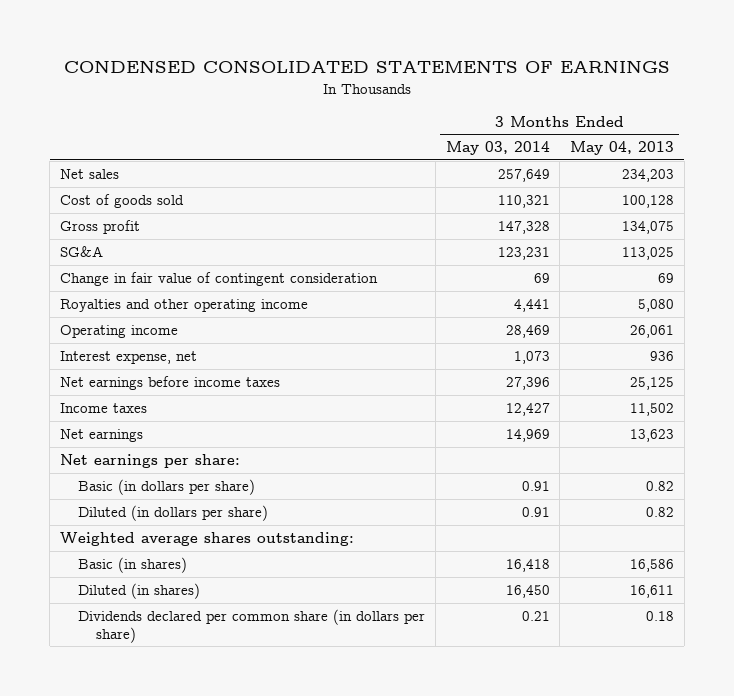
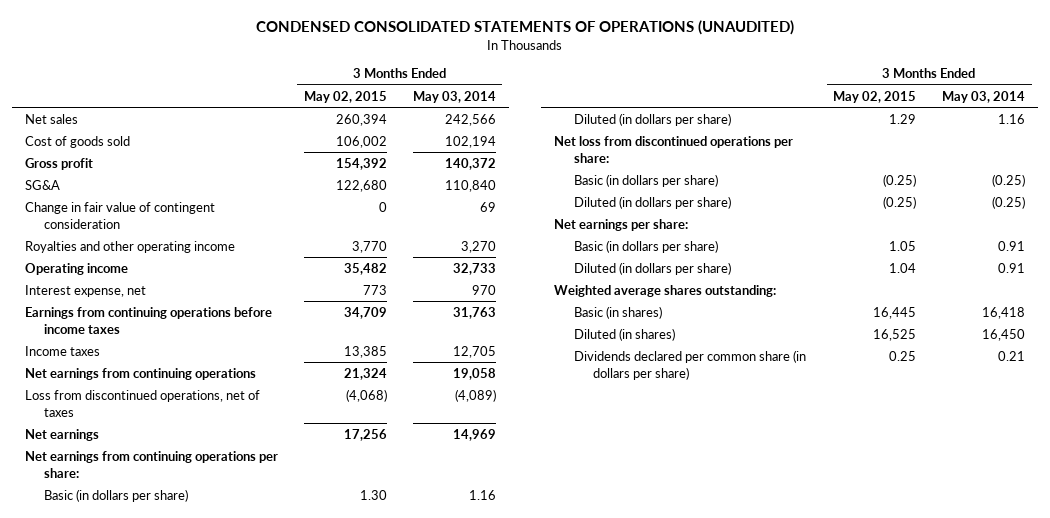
- CONDENSED CONSOLIDATED STATEMENTS OF EARNINGS
+ CONDENSED CONSOLIDATED STATEMENTS OF OPERATIONS (UNAUDITED)
- | 3 Months Ended May 03, 2014 | 3 Months Ended May 04, 2013
+ | 3 Months Ended May 02, 2015 | 3 Months Ended May 03, 2014
- Net sales | 257,649 | 234,203
- Cost of goods sold | 110,321 | 100,128
- Gross profit | 147,328 | 134,075
- SG&A | 123,231 | 113,025
+ Net sales | 260,394 | 242,566
+ Cost of goods sold | 106,002 | 102,194
+ Gross profit | 154,392 | 140,372
+ SG&A | 122,680 | 110,840
- Royalties and other operating income | 4,441 | 5,080
- Operating income | 28,469 | 26,061
- Interest expense, net | 1,073 | 936
- Net earnings before income taxes | 27,396 | 25,125
- Income taxes | 12,427 | 11,502
+ Royalties and other operating income | 3,770 | 3,270
+ Operating income | 35,482 | 32,733
+ Interest expense, net | 773 | 970
+ Earnings from continuing operations before income taxes | 34,709 | 31,763
+ Income taxes | 13,385 | 12,705
+ Net earnings from continuing operations | 21,324 | 19,058
+ Loss from discontinued operations, net of taxes | (4,068) | (4,089)
+ Net earnings from continuing operations per share:
+ Basic (in dollars per share) | 1.30 | 1.16
+ Diluted (in dollars per share) | 1.29 | 1.16
+ Net loss from discontinued operations per share:
+ Basic (in dollars per share) | (0.25) | (0.25)
+ Diluted (in dollars per share) | (0.25) | (0.25)

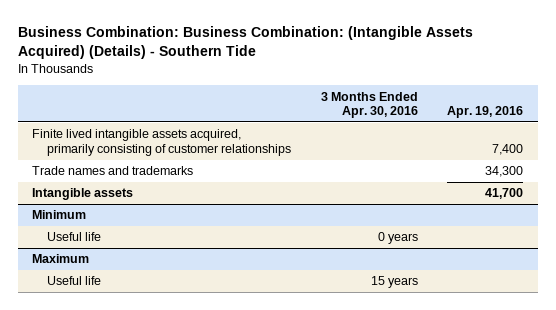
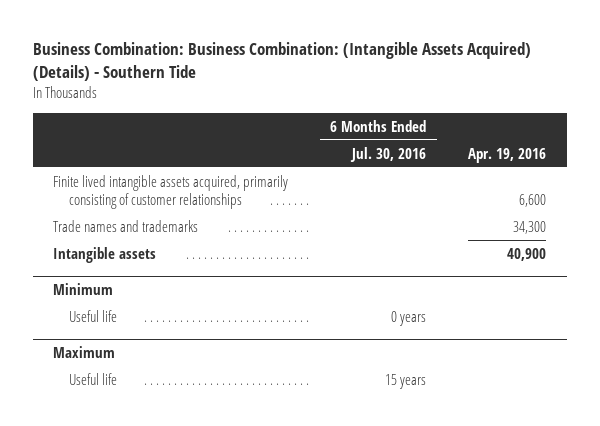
- | 3 Months Ended Apr. 30, 2016 | Apr. 19, 2016
+ | 6 Months Ended Jul. 30, 2016 | Apr. 19, 2016
- Finite lived intangible assets acquired, primarily consisting of customer relationships | | 7,400
+ Finite lived intangible assets acquired, primarily consisting of customer relationships | | 6,600
- Intangible assets | | 41,700
+ Intangible assets | | 40,900

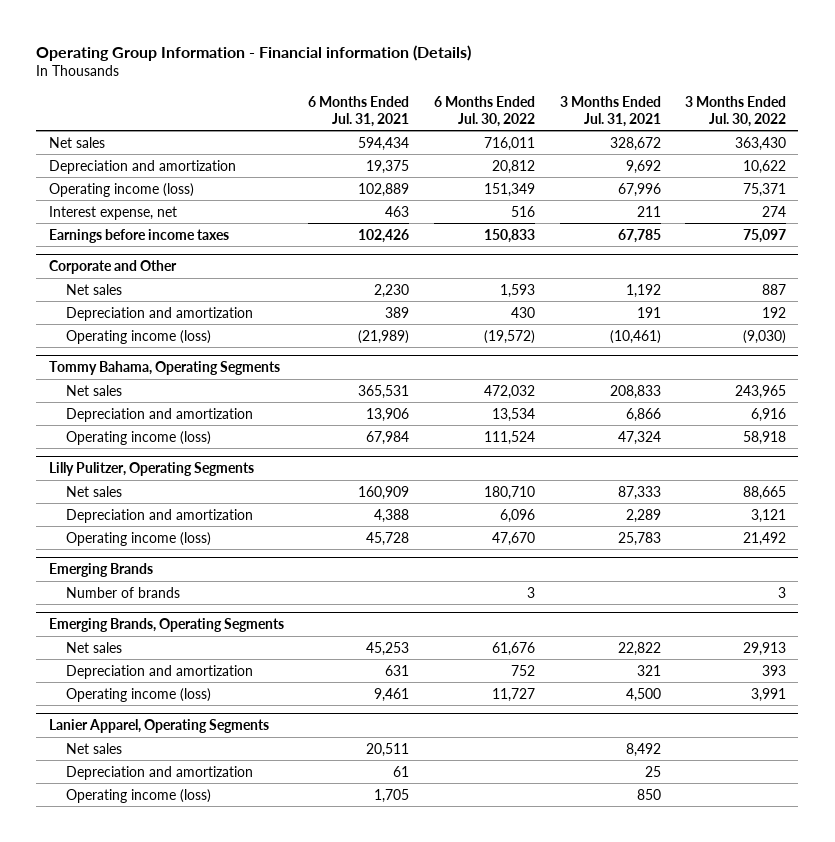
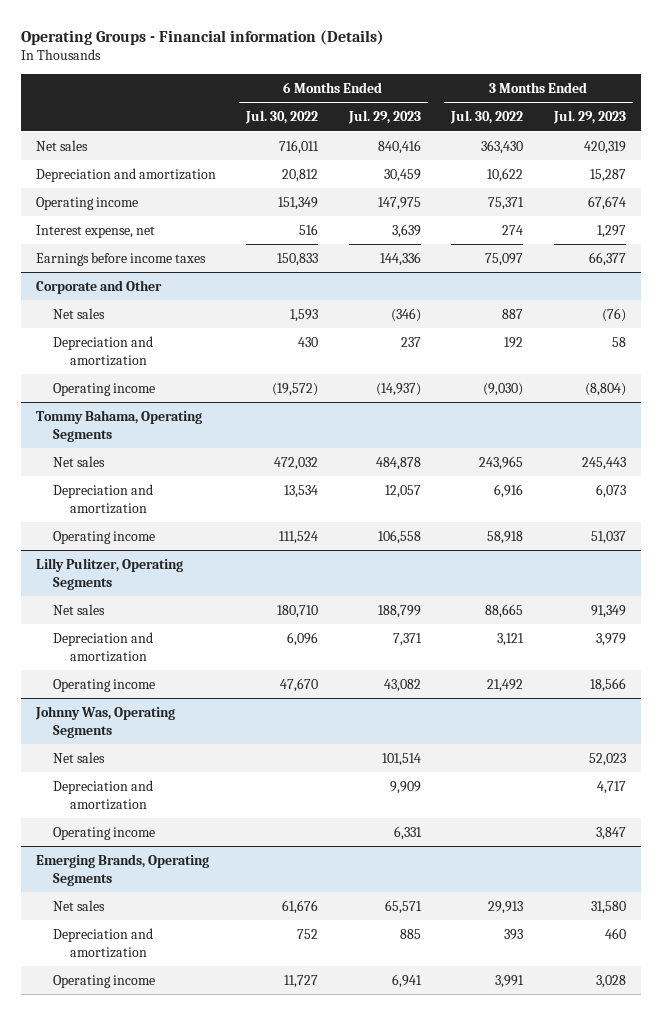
- Operating Group Information - Financial information (Details)
+ Operating Groups - Financial information (Details)
- | 6 Months Ended Jul. 31, 2021 | 6 Months Ended Jul. 30, 2022 | 3 Months Ended Jul. 31, 2021 | 3 Months Ended Jul. 30, 2022
+ | 6 Months Ended Jul. 30, 2022 | 6 Months Ended Jul. 29, 2023 | 3 Months Ended Jul. 30, 2022 | 3 Months Ended Jul. 29, 2023
- Operating income (loss) | 102,889 | 151,349 | 67,996 | 75,371
+ Operating income | 151,349 | 147,975 | 75,371 | 67,674
@ Corporate and Other
- Operating income (loss) | (21,989) | (19,572) | (10,461) | (9,030)
+ Operating income | (19,572) | (14,937) | (9,030) | (8,804)
@ Tommy Bahama, Operating Segments
- Operating income (loss) | 67,984 | 111,524 | 47,324 | 58,918
+ Operating income | 111,524 | 106,558 | 58,918 | 51,037
@ Lilly Pulitzer, Operating Segments
- Operating income (loss) | 45,728 | 47,670 | 25,783 | 21,492
- Emerging Brands
- Number of brands | | 3 | | 3
@ Lilly Pulitzer, Operating Segments
+ Operating income | 47,670 | 43,082 | 21,492 | 18,566
+ Johnny Was, Operating Segments
+ Net sales | | 101,514 | | 52,023
+ Depreciation and amortization | | 9,909 | | 4,717
+ Operating income | | 6,331 | | 3,847
@ Emerging Brands, Operating Segments
- Operating income (loss) | 9,461 | 11,727 | 4,500 | 3,991
- Lanier Apparel, Operating Segments
- Net sales | 20,511 | | 8,492 |
- Depreciation and amortization | 61 | | 25 |
- Operating income (loss) | 1,705 | | 850 |
@ Emerging Brands, Operating Segments
+ Operating income | 11,727 | 6,941 | 3,991 | 3,028

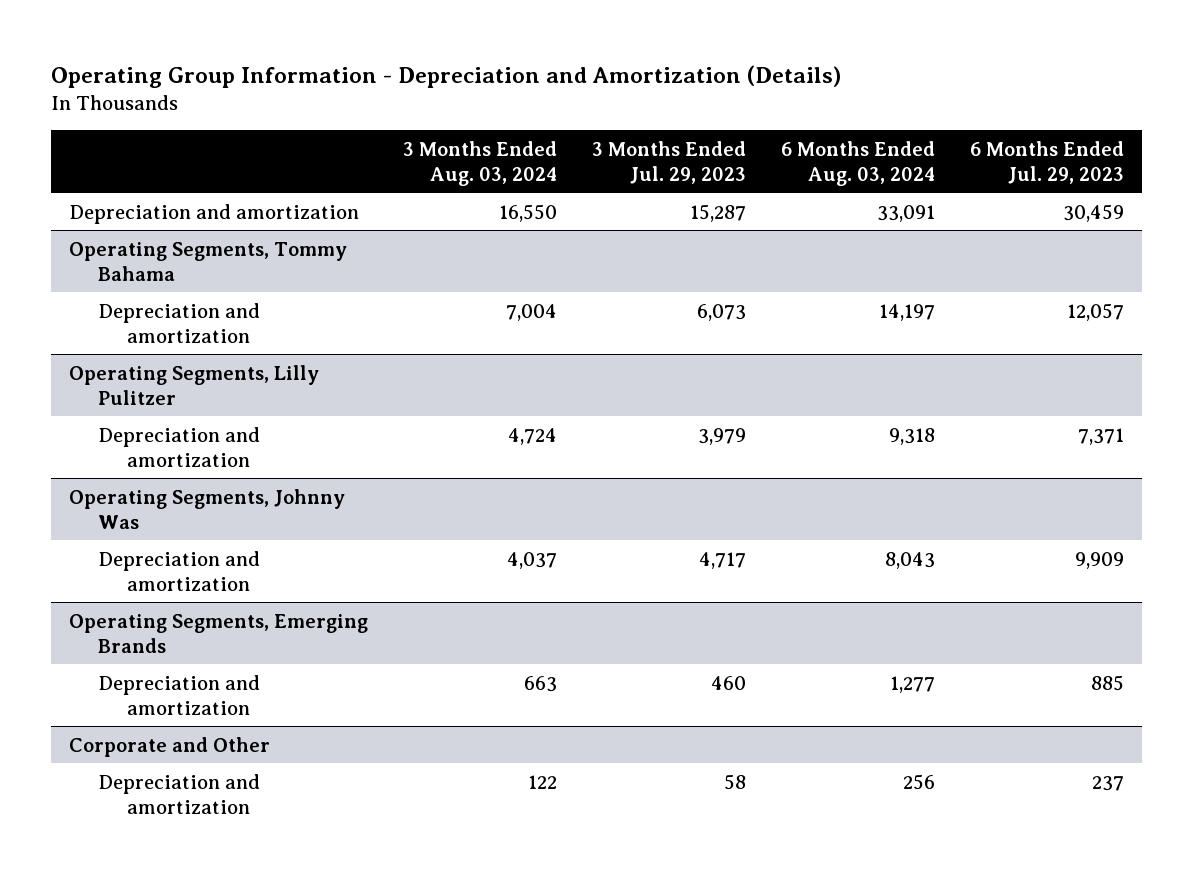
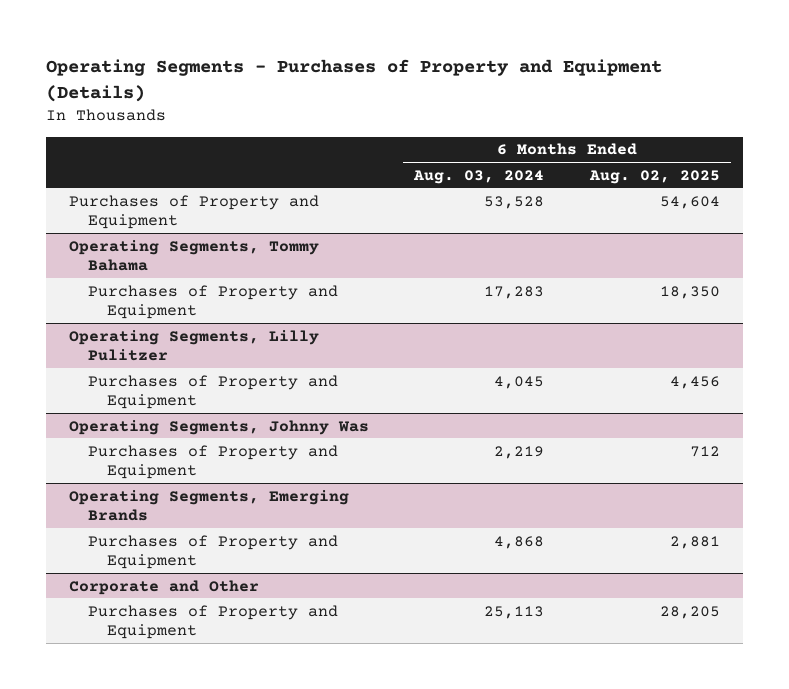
- Operating Group Information - Depreciation and Amortization (Details)
+ Operating Segments - Purchases of Property and Equipment (Details)
- | 3 Months Ended Aug. 03, 2024 | 3 Months Ended Jul. 29, 2023 | 6 Months Ended Aug. 03, 2024 | 6 Months Ended Jul. 29, 2023
+ | 6 Months Ended Aug. 03, 2024 | 6 Months Ended Aug. 02, 2025
- Depreciation and amortization | 16,550 | 15,287 | 33,091 | 30,459
+ Purchases of Property and Equipment | 53,528 | 54,604
@ Operating Segments, Tommy Bahama
- Depreciation and amortization | 7,004 | 6,073 | 14,197 | 12,057
+ Purchases of Property and Equipment | 17,283 | 18,350
@ Operating Segments, Lilly Pulitzer
- Depreciation and amortization | 4,724 | 3,979 | 9,318 | 7,371
+ Purchases of Property and Equipment | 4,045 | 4,456
@ Operating Segments, Johnny Was
- Depreciation and amortization | 4,037 | 4,717 | 8,043 | 9,909
+ Purchases of Property and Equipment | 2,219 | 712
@ Operating Segments, Emerging Brands
- Depreciation and amortization | 663 | 460 | 1,277 | 885
+ Purchases of Property and Equipment | 4,868 | 2,881
@ Corporate and Other
- Depreciation and amortization | 122 | 58 | 256 | 237
+ Purchases of Property and Equipment | 25,113 | 28,205

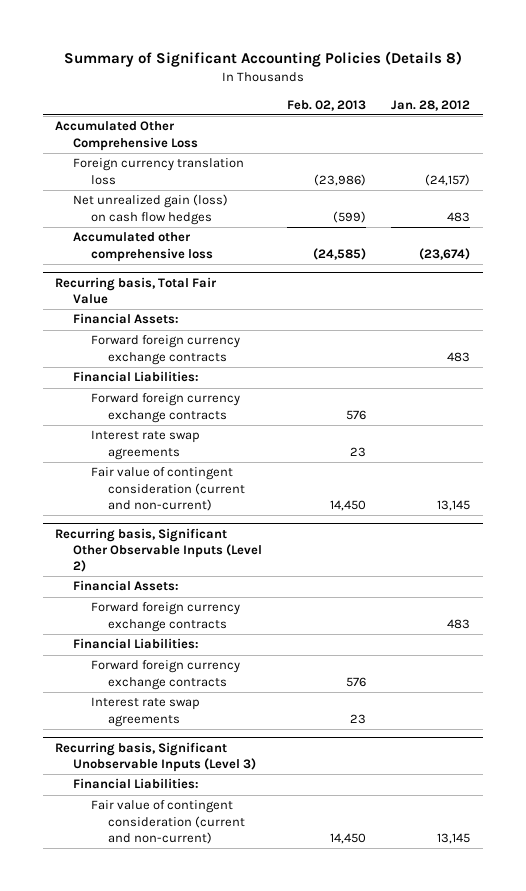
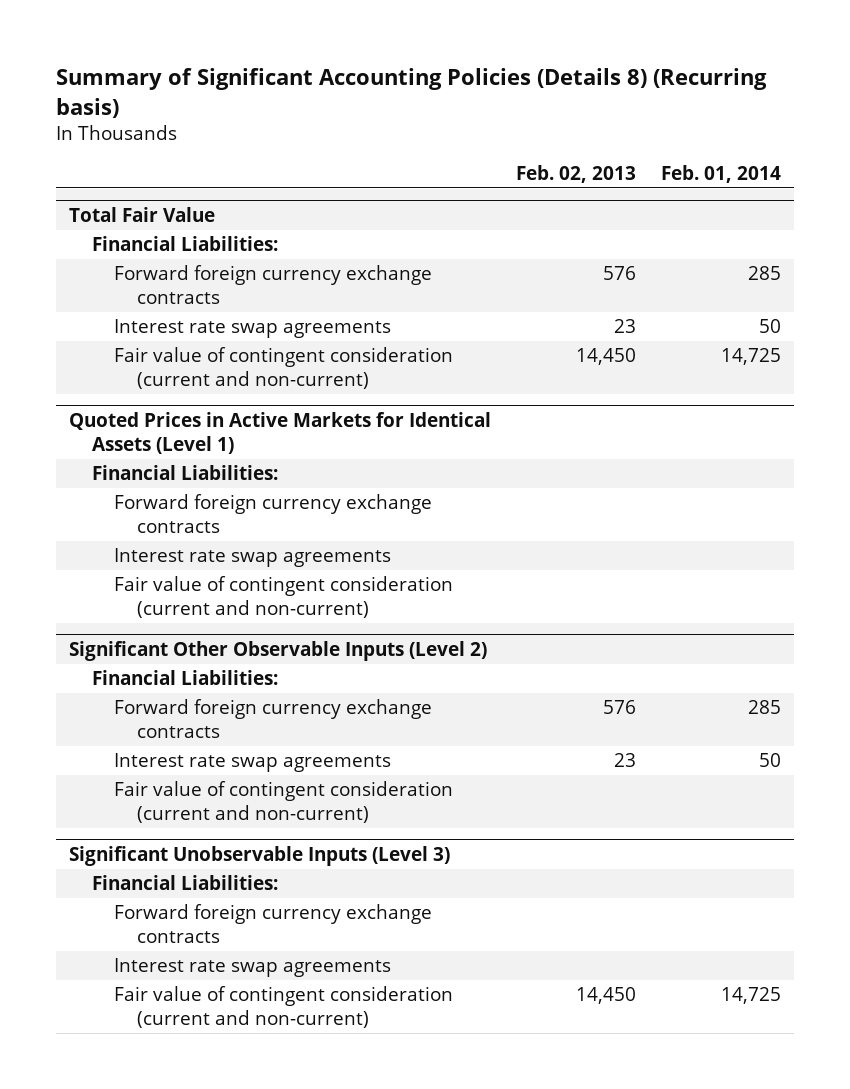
- Summary of Significant Accounting Policies (Details 8)
+ Summary of Significant Accounting Policies (Details 8) (Recurring basis)
- | Feb. 02, 2013 | Jan. 28, 2012
+ | Feb. 02, 2013 | Feb. 01, 2014
- Accumulated Other Comprehensive Loss
- Foreign currency translation loss | (23,986) | (24,157)
- Net unrealized gain (loss) on cash flow hedges | (599) | 483
- Accumulated other comprehensive loss | (24,585) | (23,674)
- Recurring basis, Total Fair Value
- Financial Assets:
- Forward foreign currency exchange contracts | | 483
+ Total Fair Value
- Recurring basis, Significant Other Observable Inputs (Level 2)
- Financial Assets:
+ Quoted Prices in Active Markets for Identical Assets (Level 1)
+ Financial Liabilities:
+ Interest rate swap agreements
+ Fair value of contingent consideration (current and non-current)
+ Significant Other Observable Inputs (Level 2)
- Recurring basis, Significant Unobservable Inputs (Level 3)
+ Fair value of contingent consideration (current and non-current)
+ Significant Unobservable Inputs (Level 3)
+ Forward foreign currency exchange contracts
+ Interest rate swap agreements

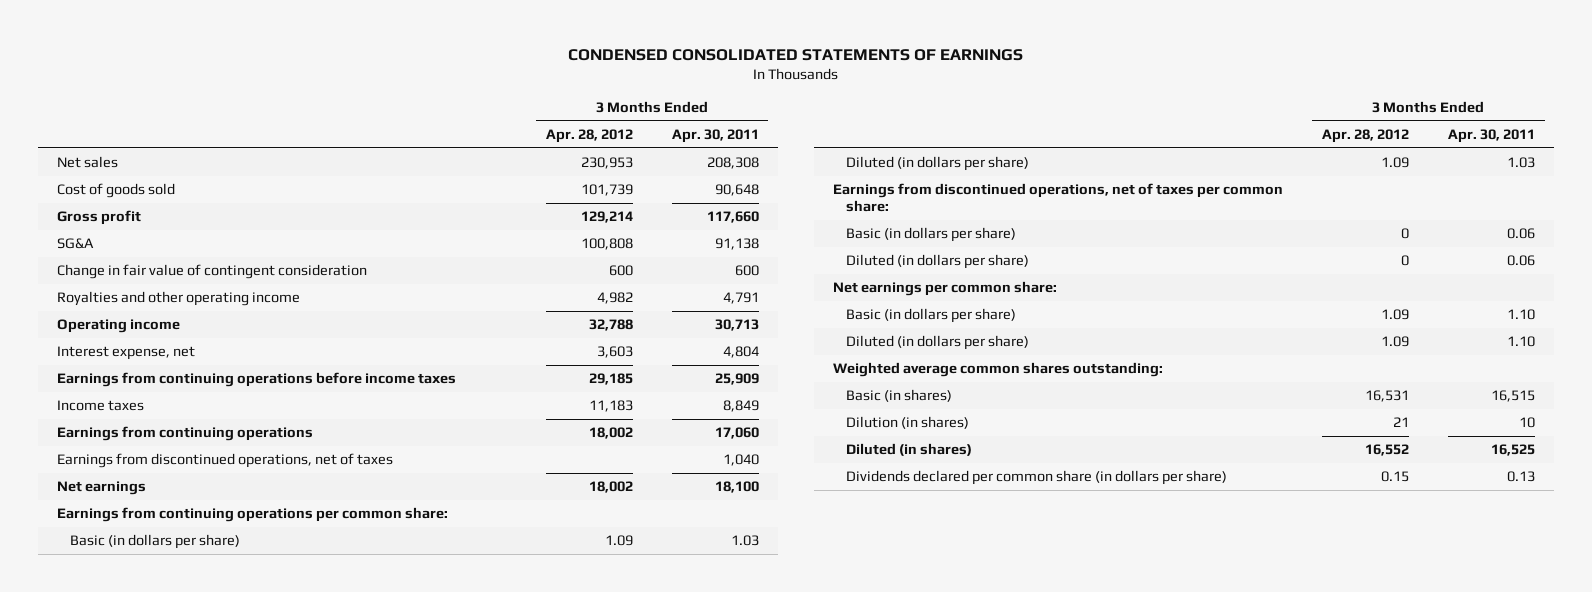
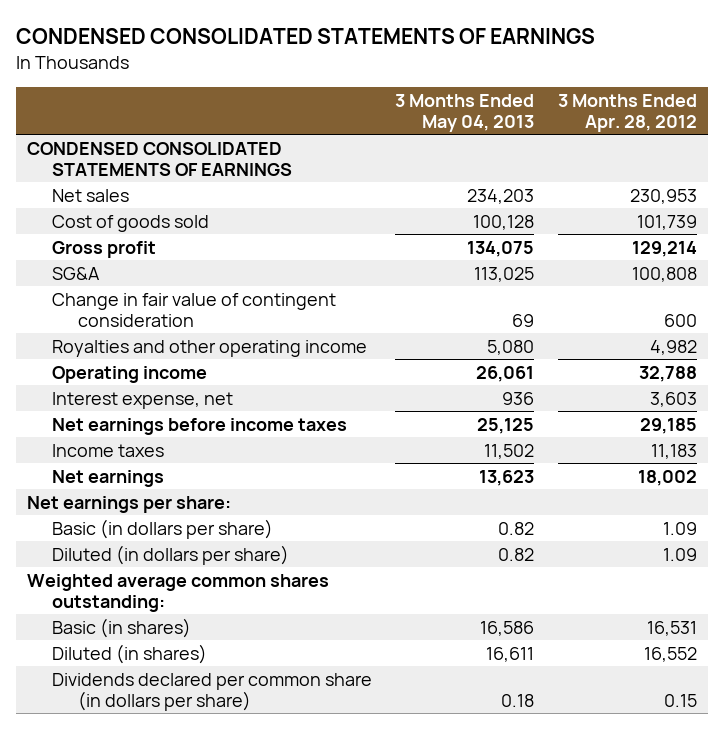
- | 3 Months Ended Apr. 28, 2012 | 3 Months Ended Apr. 30, 2011
+ | 3 Months Ended May 04, 2013 | 3 Months Ended Apr. 28, 2012
+ CONDENSED CONSOLIDATED STATEMENTS OF EARNINGS
- Earnings from continuing operations before income taxes | 29,185 | 25,909
+ Net earnings before income taxes | 25,125 | 29,185
- Earnings from continuing operations | 18,002 | 17,060
- Earnings from discontinued operations, net of taxes | | 1,040
- Earnings from continuing operations per common share:
- Basic (in dollars per share) | 1.09 | 1.03
- Diluted (in dollars per share) | 1.09 | 1.03
- Earnings from discontinued operations, net of taxes per common share:
- Basic (in dollars per share) | 0 | 0.06
- Diluted (in dollars per share) | 0 | 0.06
- Net earnings per common share:
+ Net earnings per share:
- Dilution (in shares) | 21 | 10

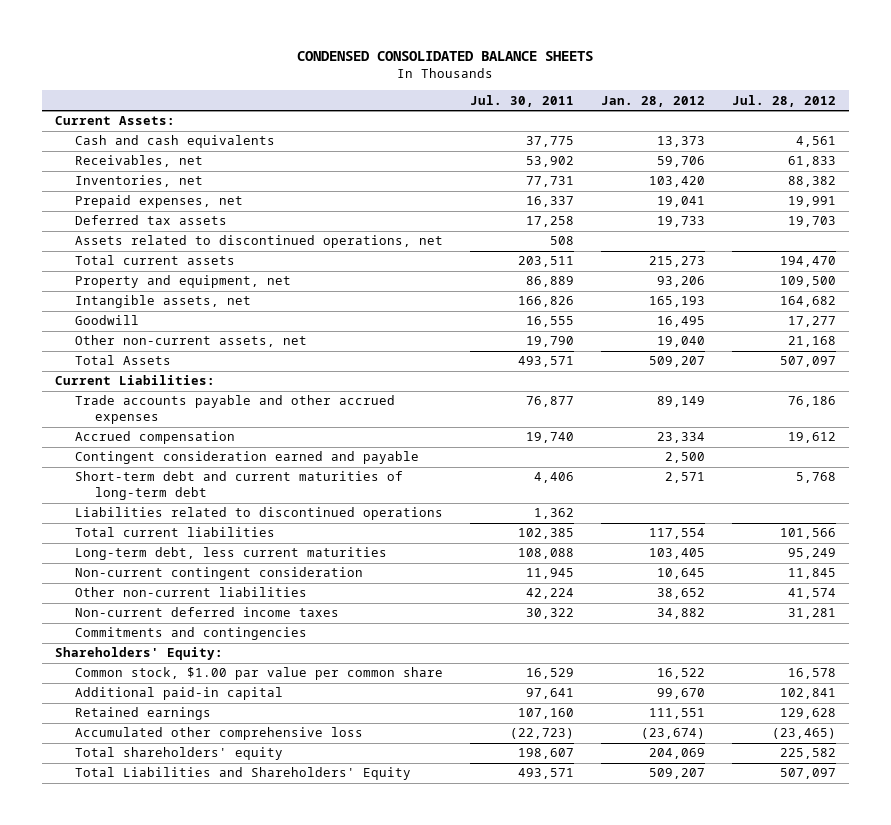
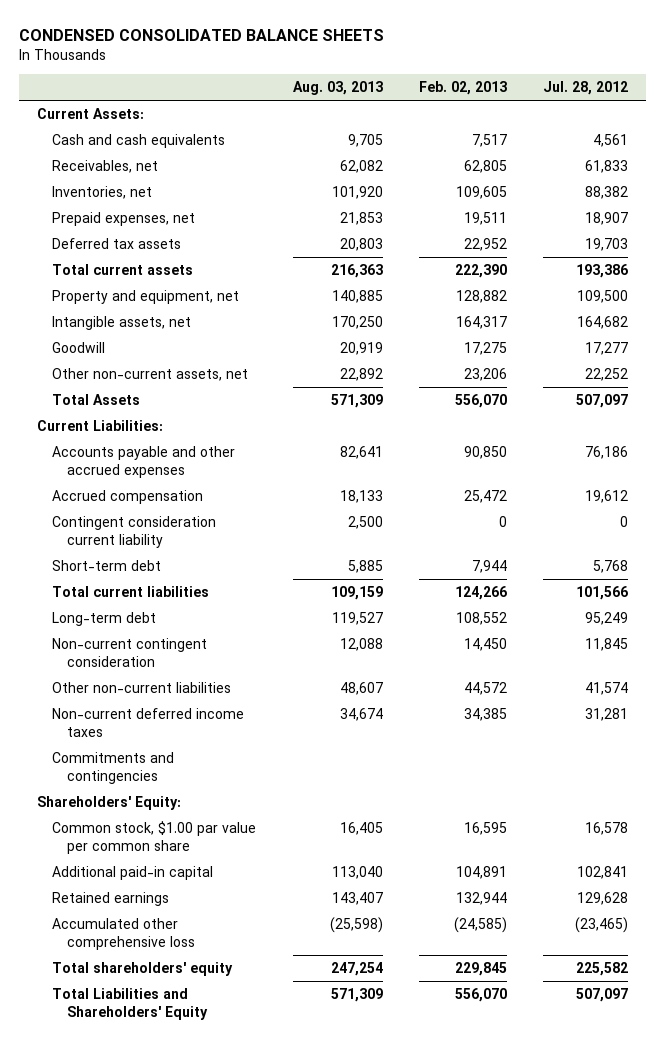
- | Jul. 30, 2011 | Jan. 28, 2012 | Jul. 28, 2012
+ | Aug. 03, 2013 | Feb. 02, 2013 | Jul. 28, 2012
- Prepaid expenses, net | 16,337 | 19,041 | 19,991
+ Prepaid expenses, net | 21,853 | 19,511 | 18,907
- Assets related to discontinued operations, net | 508 | |
- Total current assets | 203,511 | 215,273 | 194,470
+ Total current assets | 216,363 | 222,390 | 193,386
- Other non-current assets, net | 19,790 | 19,040 | 21,168
+ Other non-current assets, net | 22,892 | 23,206 | 22,252
- Trade accounts payable and other accrued expenses | 76,877 | 89,149 | 76,186
+ Accounts payable and other accrued expenses | 82,641 | 90,850 | 76,186
- Contingent consideration earned and payable | | 2,500 |
- Short-term debt and current maturities of long-term debt | 4,406 | 2,571 | 5,768
- Liabilities related to discontinued operations | 1,362 | |
+ Contingent consideration current liability | 2,500 | 0 | 0
+ Short-term debt | 5,885 | 7,944 | 5,768
- Long-term debt, less current maturities | 108,088 | 103,405 | 95,249
+ Long-term debt | 119,527 | 108,552 | 95,249

